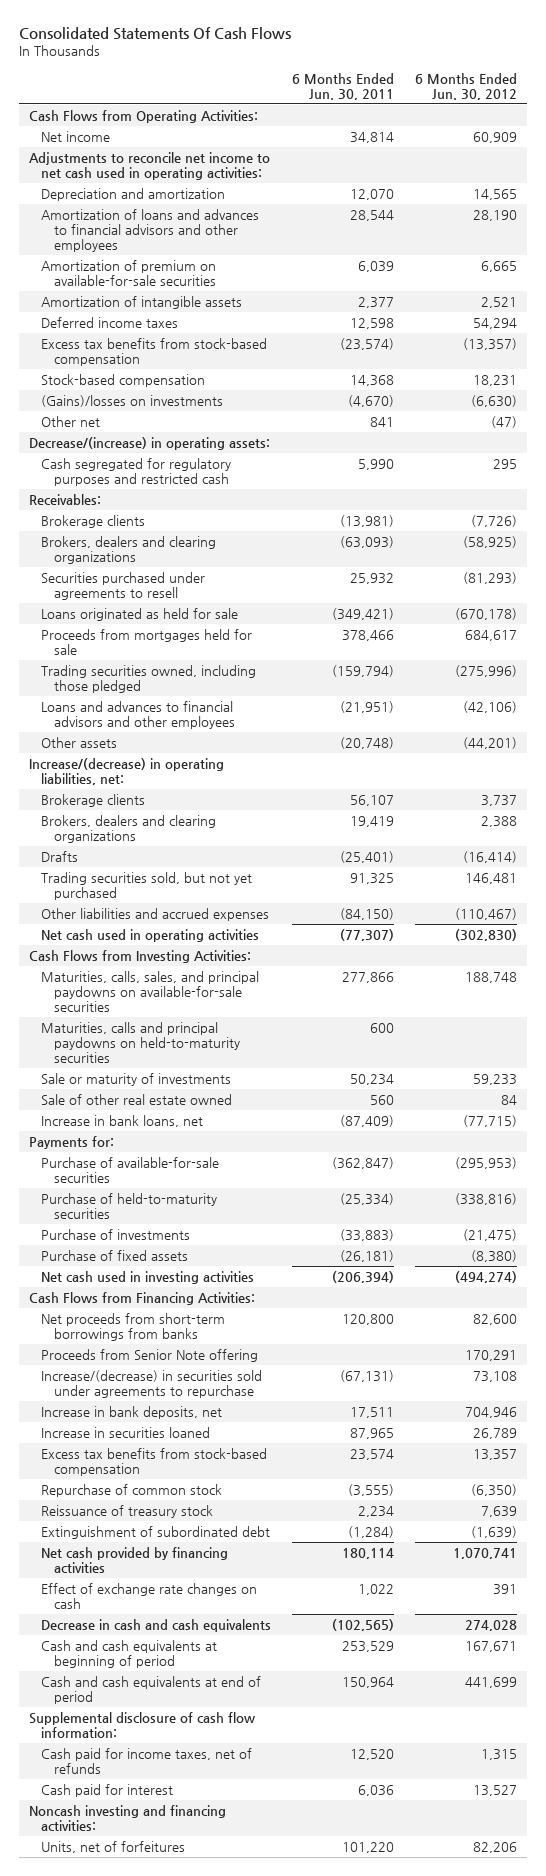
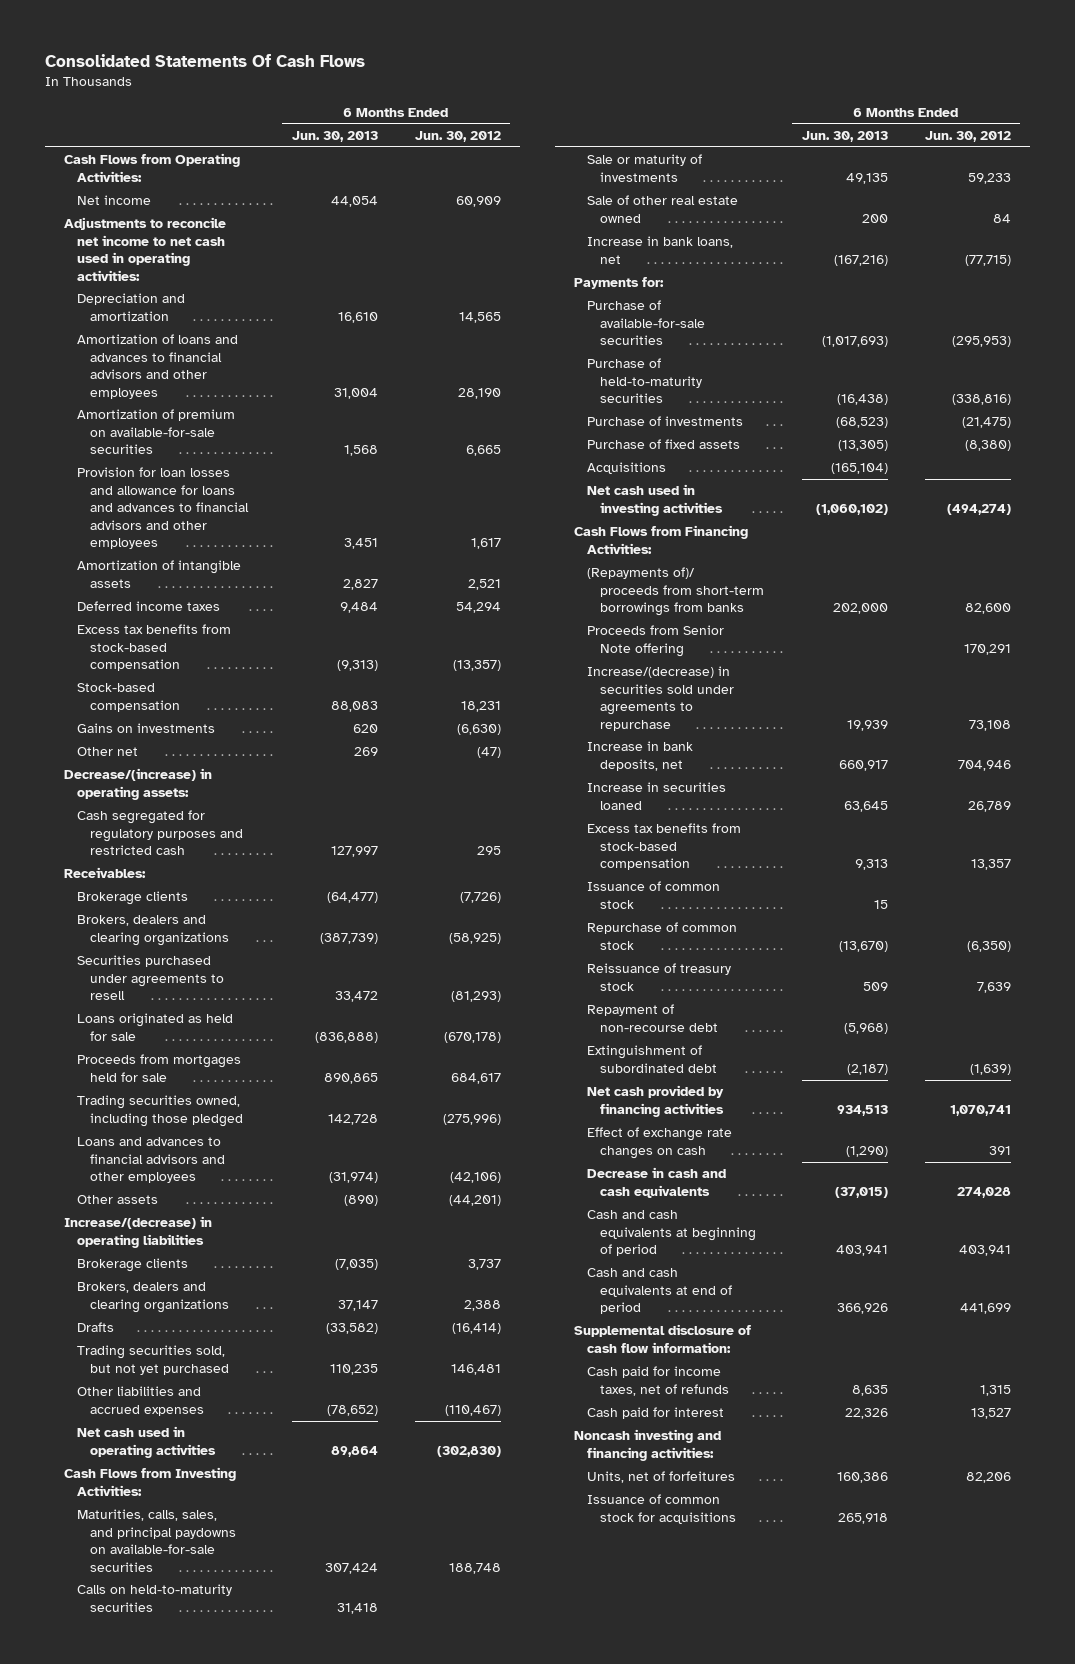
- | 6 Months Ended Jun. 30, 2011 | 6 Months Ended Jun. 30, 2012
+ | 6 Months Ended Jun. 30, 2013 | 6 Months Ended Jun. 30, 2012
+ Provision for loan losses and allowance for loans and advances to financial advisors and other employees | 3,451 | 1,617
- (Gains)/losses on investments | (4,670) | (6,630)
+ Gains on investments | 620 | (6,630)
- Increase/(decrease) in operating liabilities, net:
+ Increase/(decrease) in operating liabilities
- Maturities, calls and principal paydowns on held-to-maturity securities | 600 |
+ Calls on held-to-maturity securities | 31,418 |
+ Acquisitions | (165,104) |
- Net proceeds from short-term borrowings from banks | 120,800 | 82,600
+ (Repayments of)/ proceeds from short-term borrowings from banks | 202,000 | 82,600
+ Issuance of common stock | 15 |
+ Repayment of non-recourse debt | (5,968) |
- Cash and cash equivalents at beginning of period | 253,529 | 167,671
+ Cash and cash equivalents at beginning of period | 403,941 | 403,941
+ Issuance of common stock for acquisitions | 265,918 |

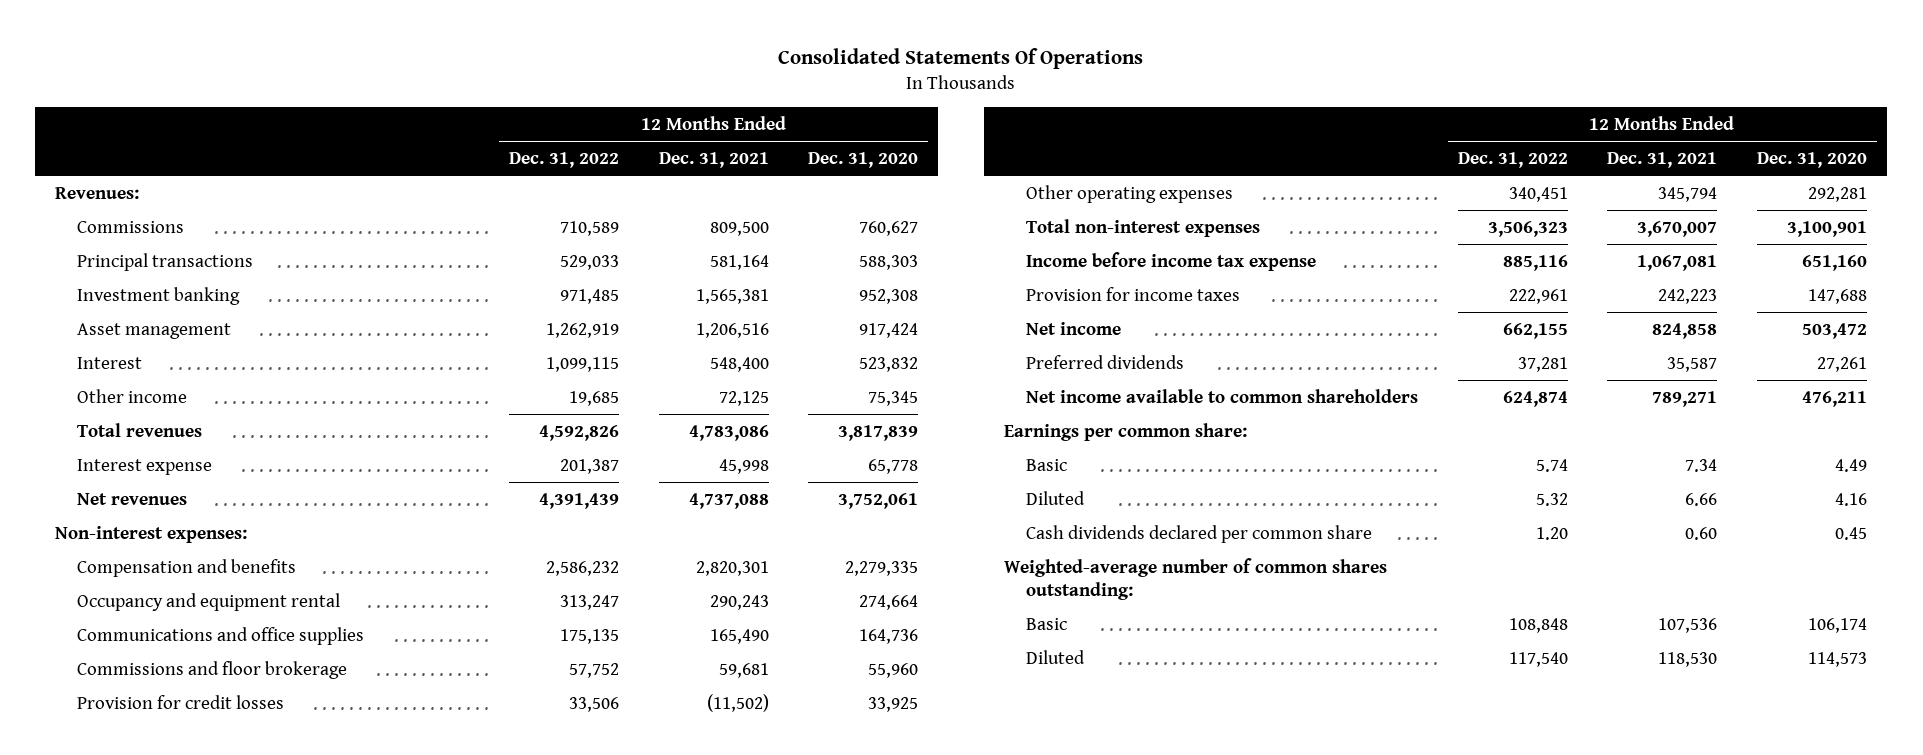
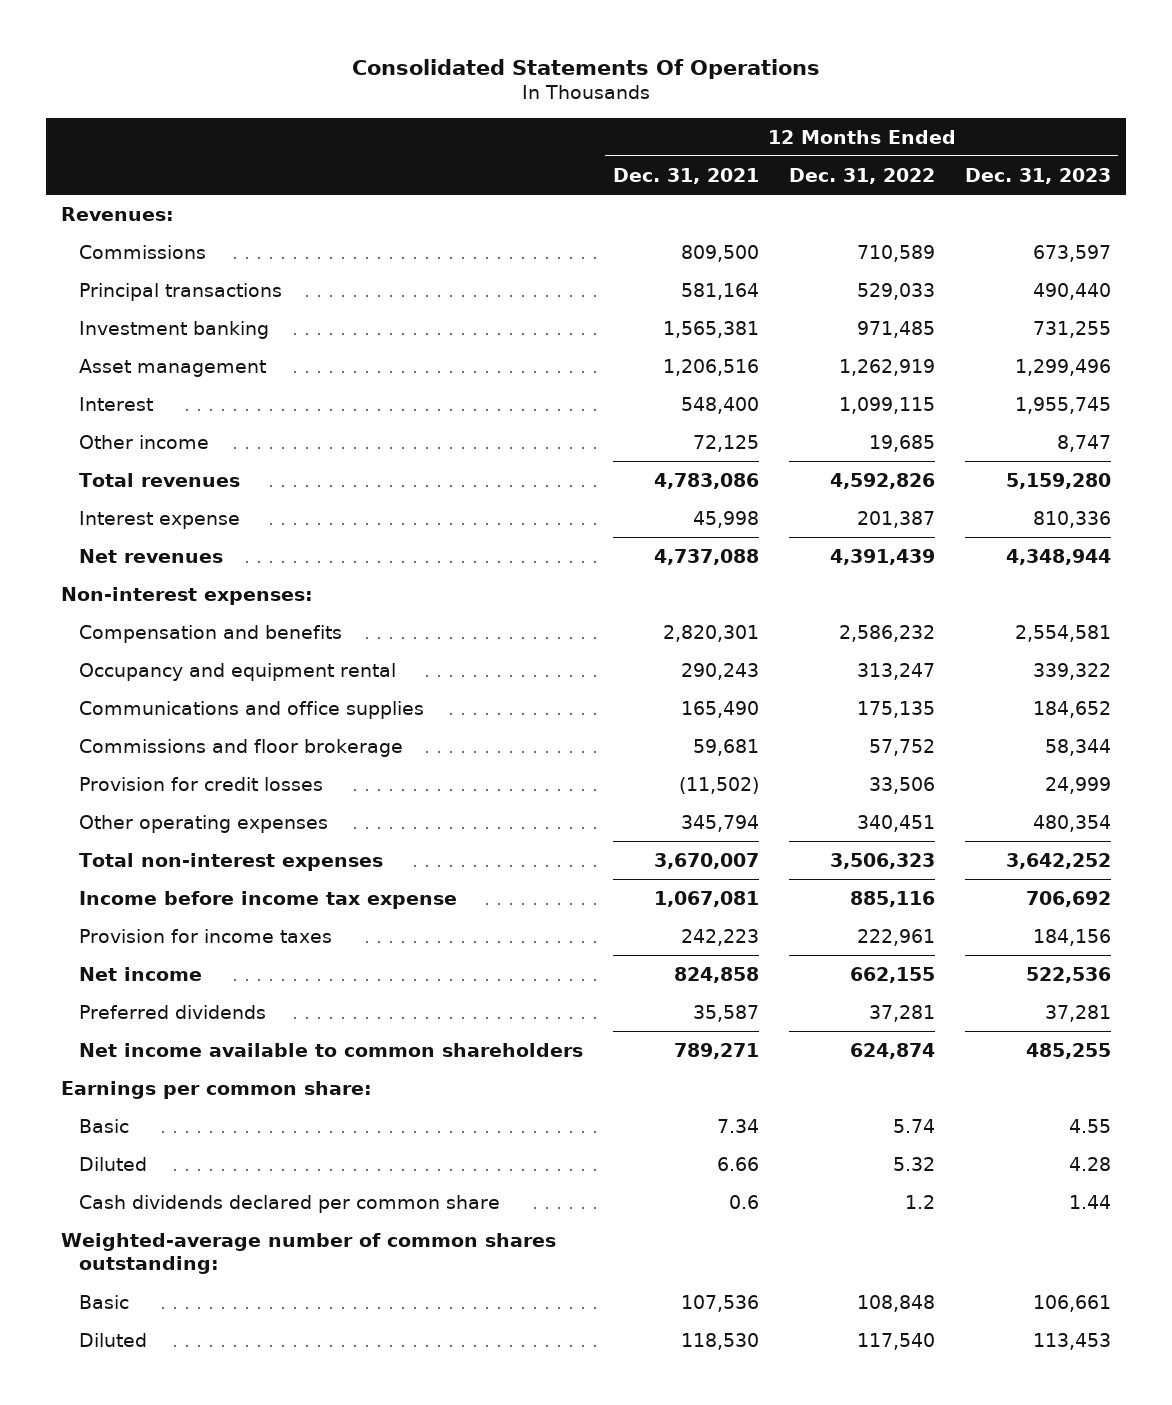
- | 12 Months Ended Dec. 31, 2022 | 12 Months Ended Dec. 31, 2021 | 12 Months Ended Dec. 31, 2020
+ | 12 Months Ended Dec. 31, 2021 | 12 Months Ended Dec. 31, 2022 | 12 Months Ended Dec. 31, 2023
- Cash dividends declared per common share | 1.20 | 0.60 | 0.45
+ Cash dividends declared per common share | 0.6 | 1.2 | 1.44

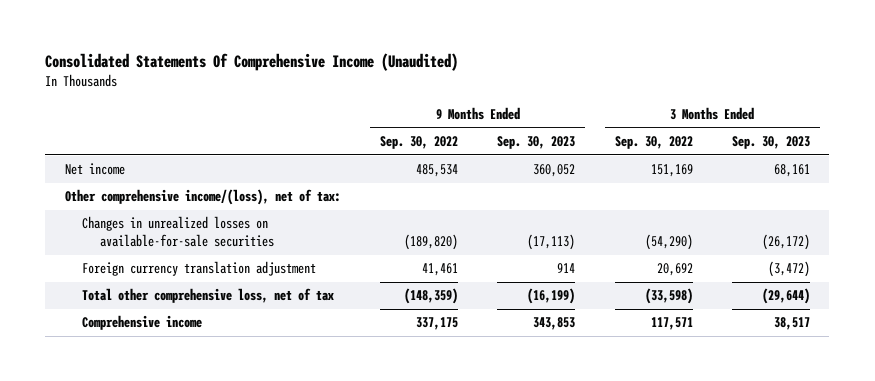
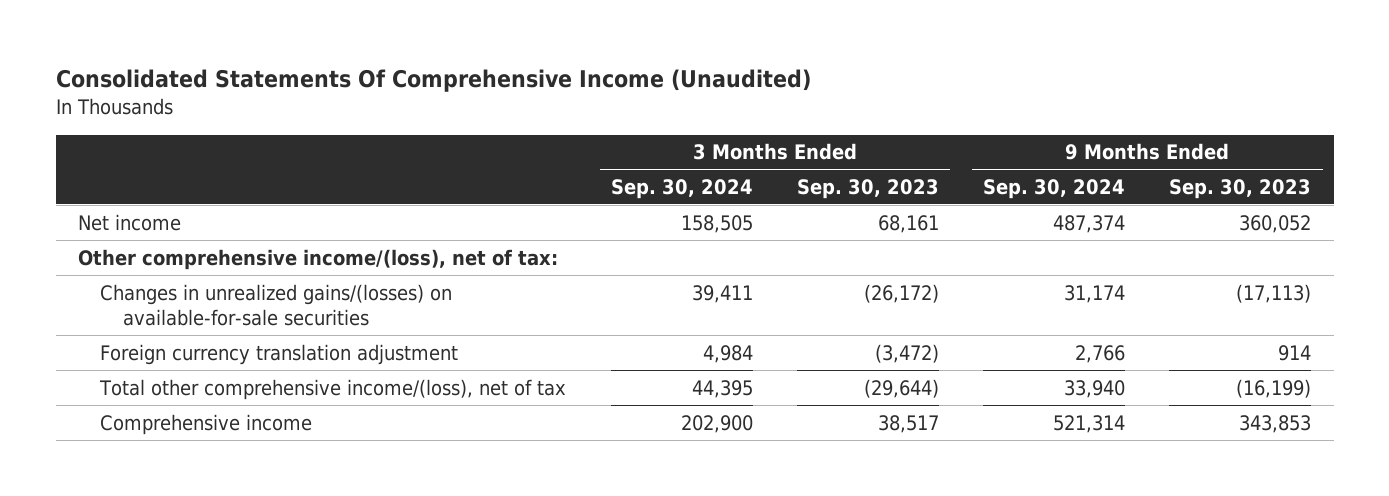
- | 9 Months Ended Sep. 30, 2022 | 9 Months Ended Sep. 30, 2023 | 3 Months Ended Sep. 30, 2022 | 3 Months Ended Sep. 30, 2023
+ | 3 Months Ended Sep. 30, 2024 | 3 Months Ended Sep. 30, 2023 | 9 Months Ended Sep. 30, 2024 | 9 Months Ended Sep. 30, 2023
- Changes in unrealized losses on available-for-sale securities | (189,820) | (17,113) | (54,290) | (26,172)
+ Changes in unrealized gains/(losses) on available-for-sale securities | 39,411 | (26,172) | 31,174 | (17,113)
- Total other comprehensive loss, net of tax | (148,359) | (16,199) | (33,598) | (29,644)
+ Total other comprehensive income/(loss), net of tax | 44,395 | (29,644) | 33,940 | (16,199)

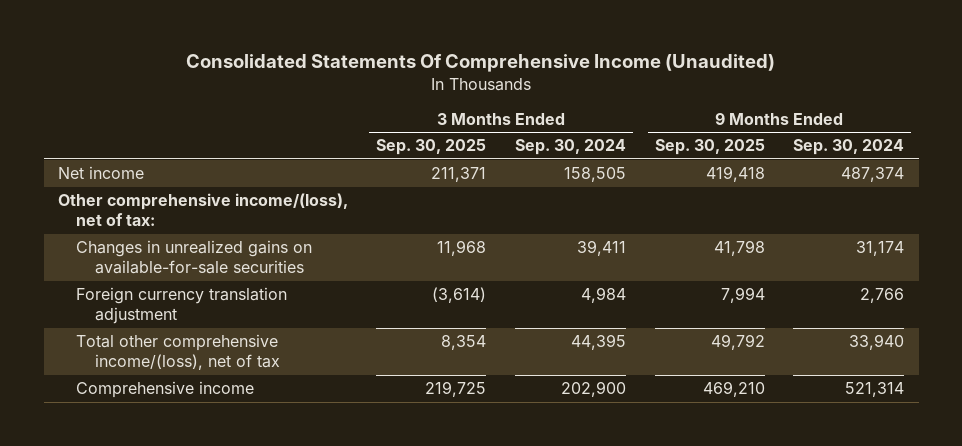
- | 3 Months Ended Sep. 30, 2024 | 3 Months Ended Sep. 30, 2023 | 9 Months Ended Sep. 30, 2024 | 9 Months Ended Sep. 30, 2023
+ | 3 Months Ended Sep. 30, 2025 | 3 Months Ended Sep. 30, 2024 | 9 Months Ended Sep. 30, 2025 | 9 Months Ended Sep. 30, 2024
- Changes in unrealized gains/(losses) on available-for-sale securities | 39,411 | (26,172) | 31,174 | (17,113)
+ Changes in unrealized gains on available-for-sale securities | 11,968 | 39,411 | 41,798 | 31,174

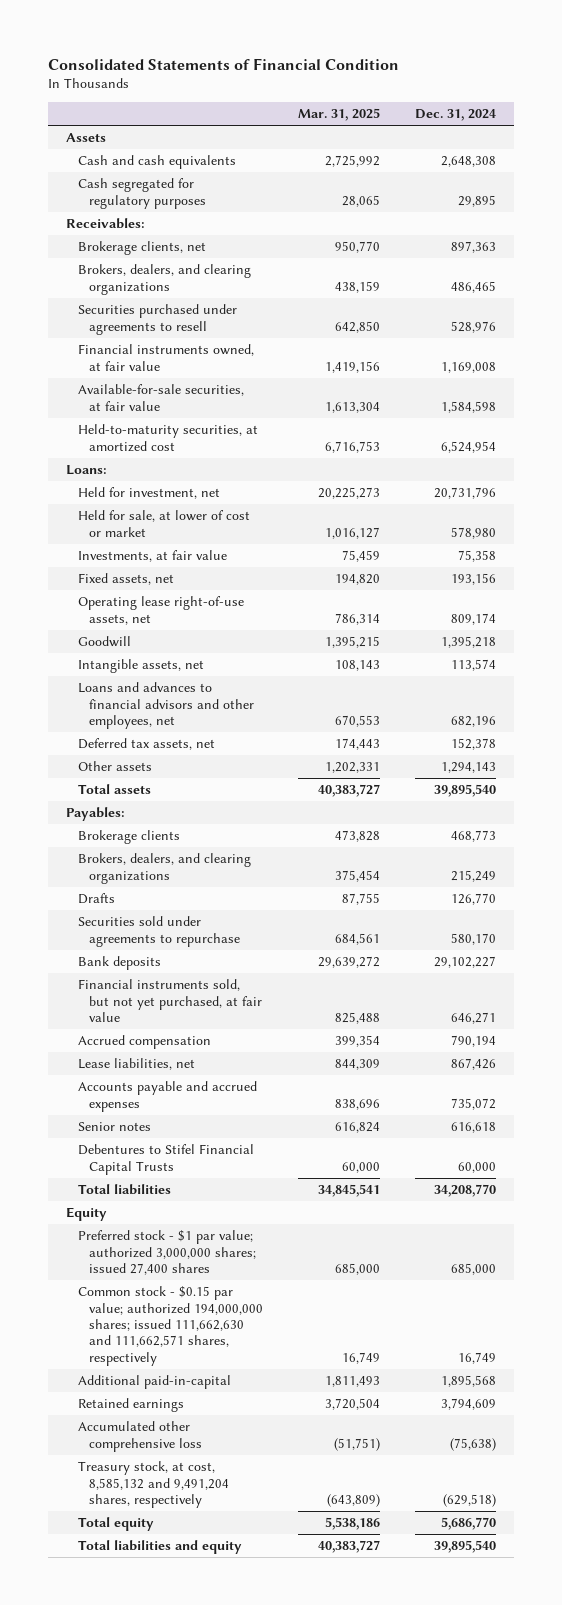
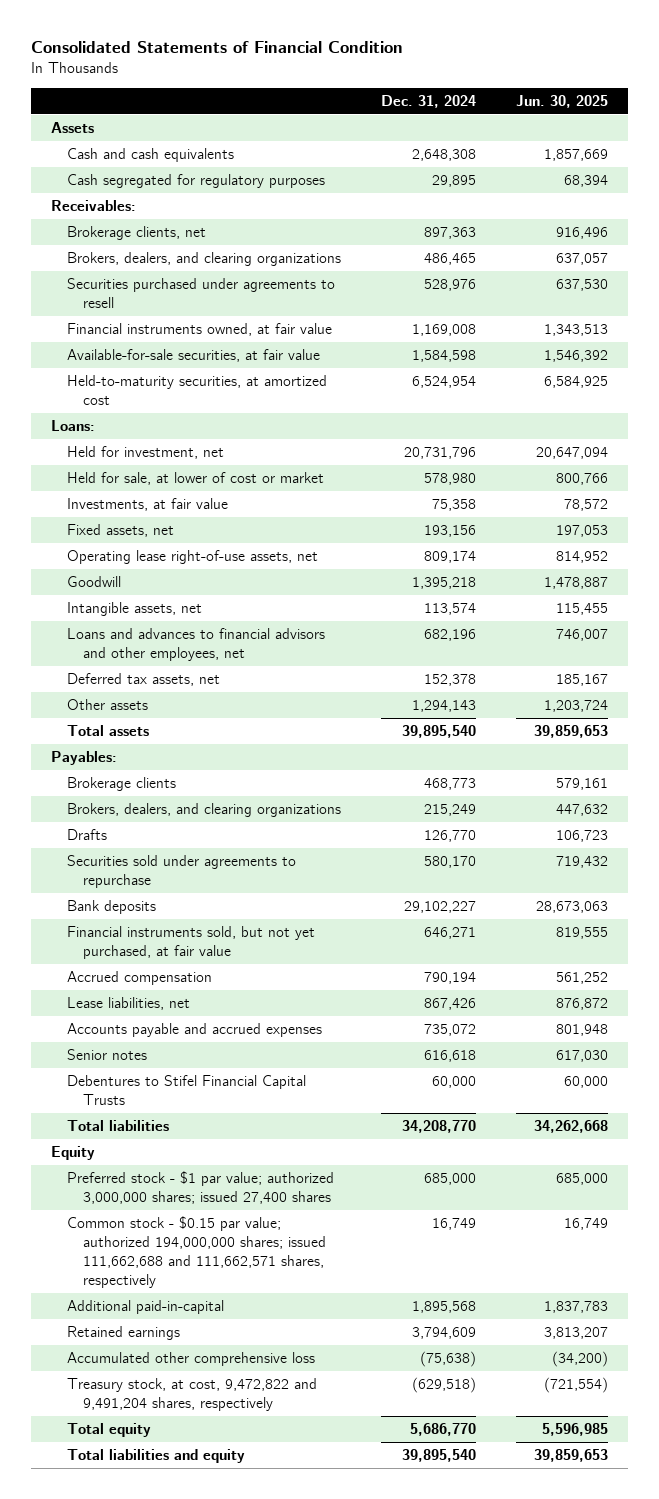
- | Mar. 31, 2025 | Dec. 31, 2024
+ | Dec. 31, 2024 | Jun. 30, 2025
- Common stock - $0.15 par value; authorized 194,000,000 shares; issued 111,662,630 and 111,662,571 shares, respectively | 16,749 | 16,749
+ Common stock - $0.15 par value; authorized 194,000,000 shares; issued 111,662,688 and 111,662,571 shares, respectively | 16,749 | 16,749
- Treasury stock, at cost, 8,585,132 and 9,491,204 shares, respectively | (643,809) | (629,518)
+ Treasury stock, at cost, 9,472,822 and 9,491,204 shares, respectively | (629,518) | (721,554)

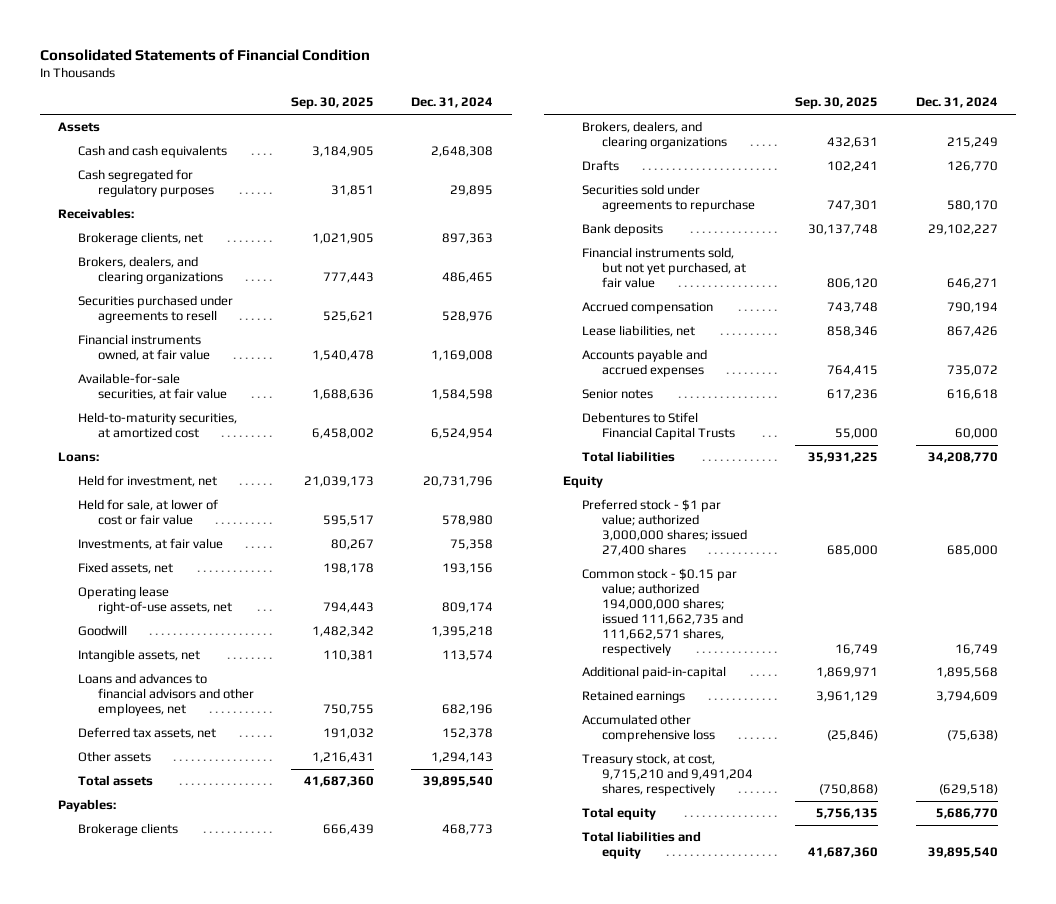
- | Dec. 31, 2024 | Jun. 30, 2025
+ | Sep. 30, 2025 | Dec. 31, 2024
- Held for sale, at lower of cost or market | 578,980 | 800,766
+ Held for sale, at lower of cost or fair value | 595,517 | 578,980
- Common stock - $0.15 par value; authorized 194,000,000 shares; issued 111,662,688 and 111,662,571 shares, respectively | 16,749 | 16,749
+ Common stock - $0.15 par value; authorized 194,000,000 shares; issued 111,662,735 and 111,662,571 shares, respectively | 16,749 | 16,749
- Treasury stock, at cost, 9,472,822 and 9,491,204 shares, respectively | (629,518) | (721,554)
+ Treasury stock, at cost, 9,715,210 and 9,491,204 shares, respectively | (750,868) | (629,518)

